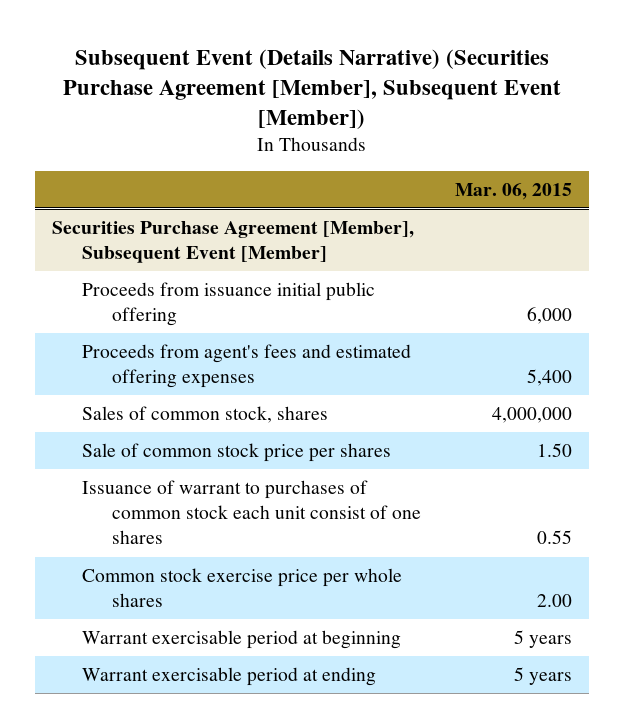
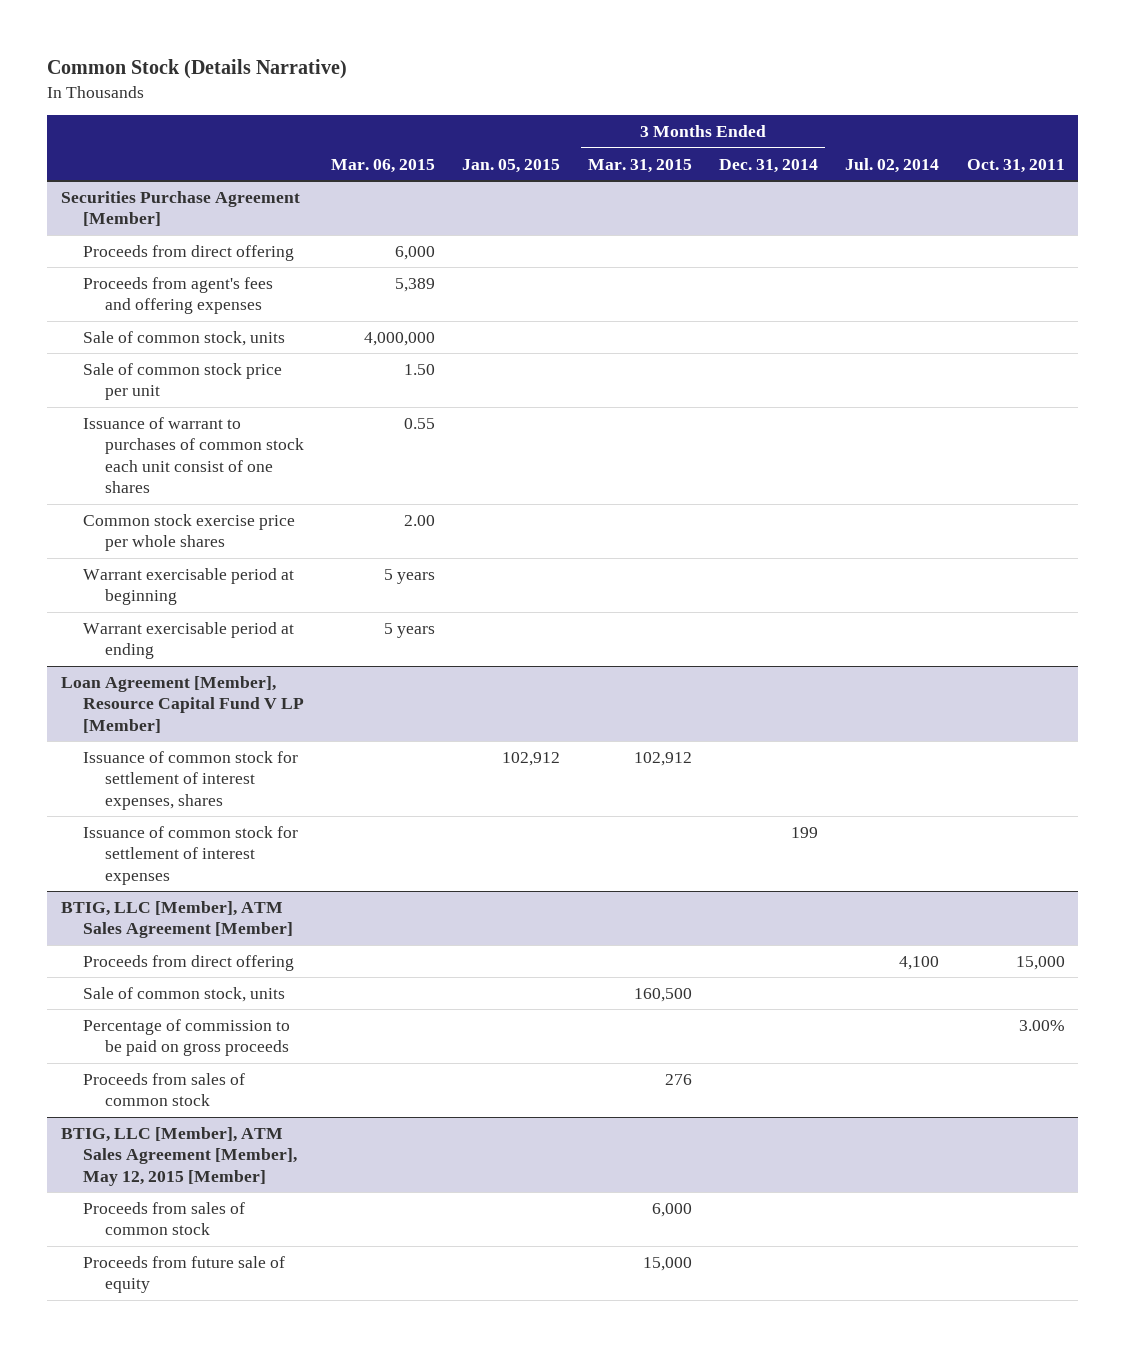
- Subsequent Event (Details Narrative) (Securities Purchase Agreement [Member], Subsequent Event [Member])
+ Common Stock (Details Narrative)
- | Mar. 06, 2015
+ | Mar. 06, 2015 | Jan. 05, 2015 | 3 Months Ended Mar. 31, 2015 | 3 Months Ended Dec. 31, 2014 | Jul. 02, 2014 | Oct. 31, 2011
- Securities Purchase Agreement [Member], Subsequent Event [Member]
- Proceeds from issuance initial public offering | 6,000
- Proceeds from agent's fees and estimated offering expenses | 5,400
- Sales of common stock, shares | 4,000,000
- Sale of common stock price per shares | 1.50
+ Securities Purchase Agreement [Member]
+ Proceeds from direct offering | 6,000 | | | | |
+ Proceeds from agent's fees and offering expenses | 5,389 | | | | |
+ Sale of common stock, units | 4,000,000 | | | | |
+ Sale of common stock price per unit | 1.50 | | | | |
+ Loan Agreement [Member], Resource Capital Fund V LP [Member]
+ Issuance of common stock for settlement of interest expenses, shares | | 102,912 | 102,912 | | |
+ Issuance of common stock for settlement of interest expenses | | | | 199 | |
+ BTIG, LLC [Member], ATM Sales Agreement [Member]
+ Proceeds from direct offering | | | | | 4,100 | 15,000
+ Sale of common stock, units | | | 160,500 | | |
+ Percentage of commission to be paid on gross proceeds | | | | | | 3.00%
+ Proceeds from sales of common stock | | | 276 | | |
+ BTIG, LLC [Member], ATM Sales Agreement [Member], May 12, 2015 [Member]
+ Proceeds from sales of common stock | | | 6,000 | | |
+ Proceeds from future sale of equity | | | 15,000 | | |

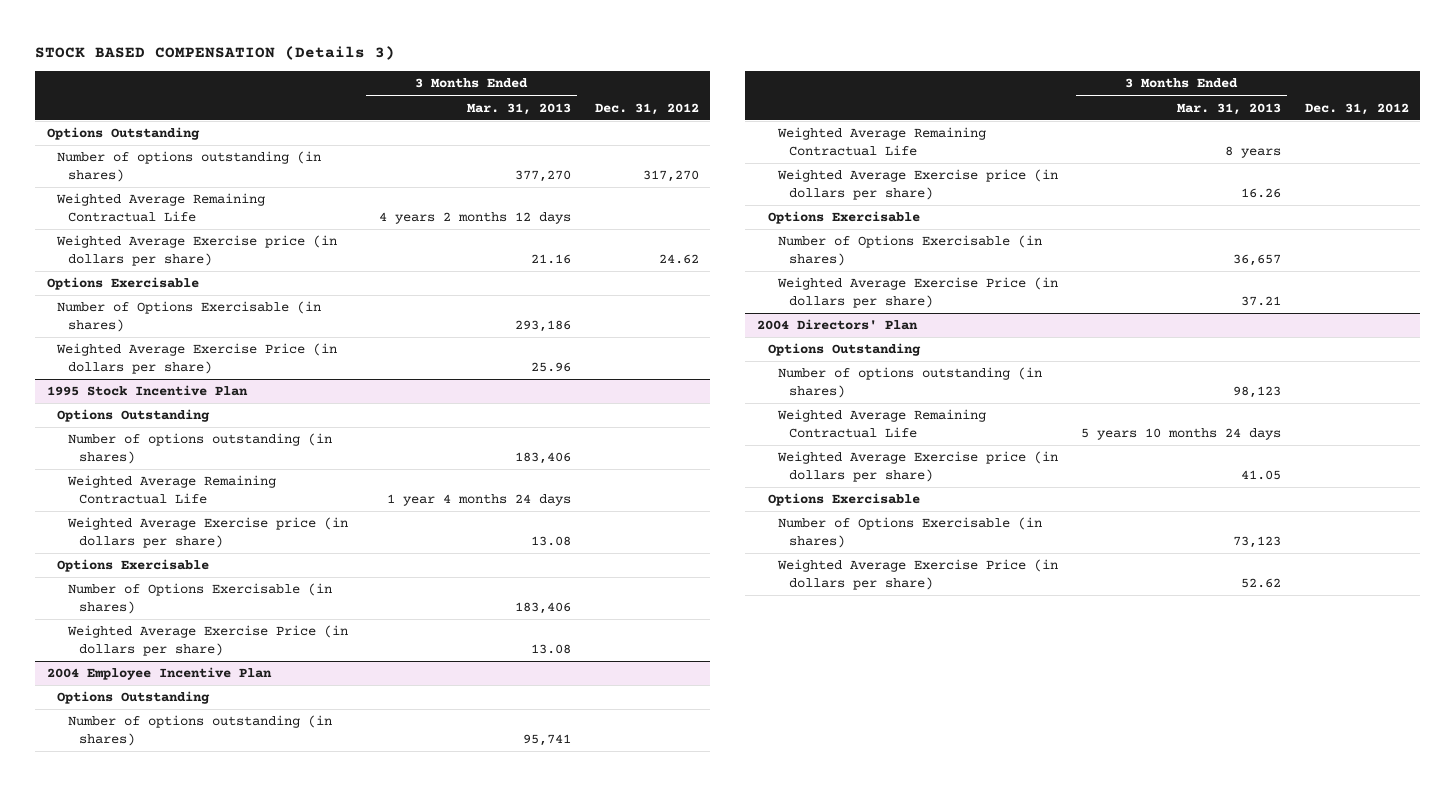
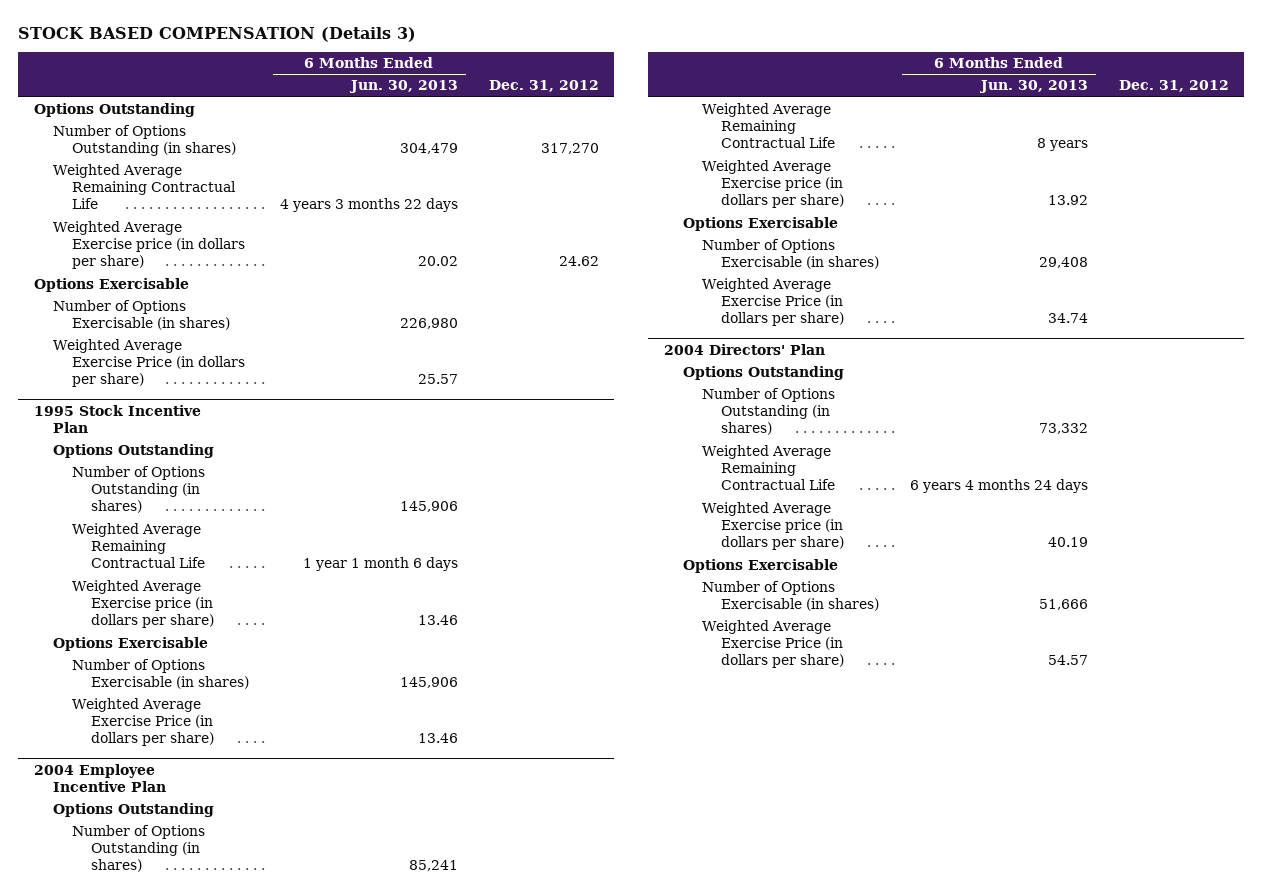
- | 3 Months Ended Mar. 31, 2013 | Dec. 31, 2012
+ | 6 Months Ended Jun. 30, 2013 | Dec. 31, 2012
- Number of options outstanding (in shares) | 377,270 | 317,270
+ Number of Options Outstanding (in shares) | 304,479 | 317,270
@ 1995 Stock Incentive Plan
- Number of options outstanding (in shares) | 183,406 |
+ Number of Options Outstanding (in shares) | 145,906 |
@ 2004 Employee Incentive Plan
- Number of options outstanding (in shares) | 95,741 |
+ Number of Options Outstanding (in shares) | 85,241 |
@ 2004 Directors' Plan
- Number of options outstanding (in shares) | 98,123 |
+ Number of Options Outstanding (in shares) | 73,332 |

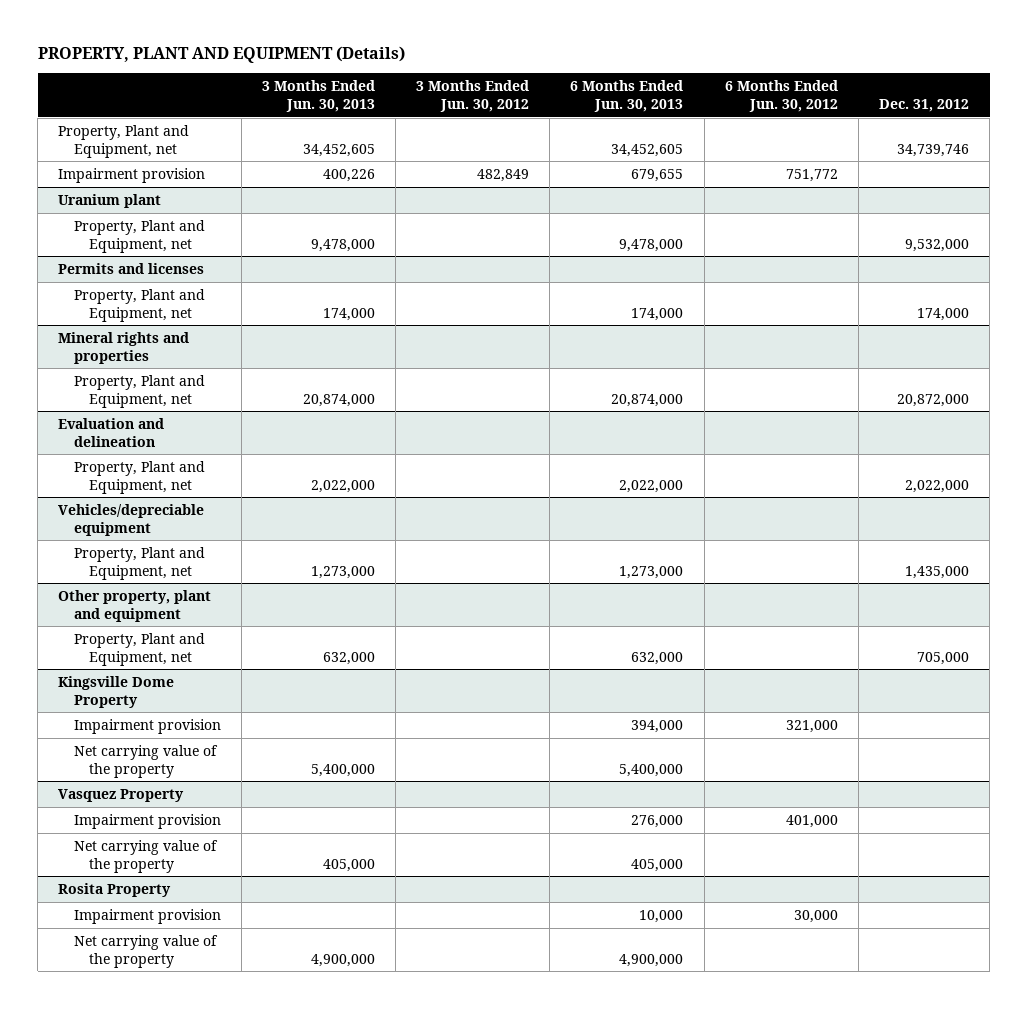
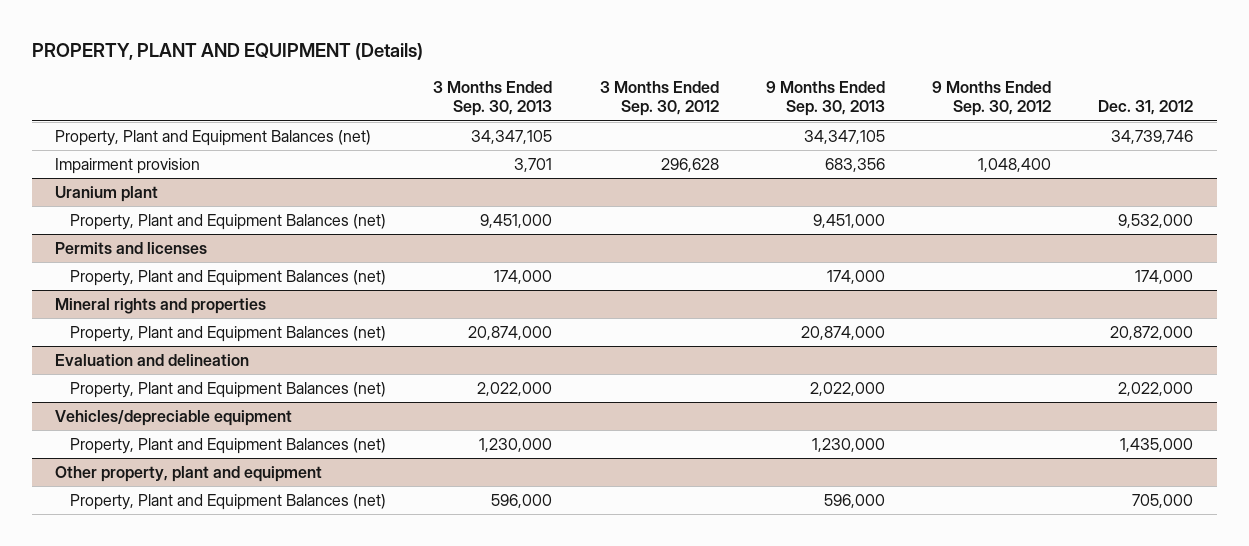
- | 3 Months Ended Jun. 30, 2013 | 3 Months Ended Jun. 30, 2012 | 6 Months Ended Jun. 30, 2013 | 6 Months Ended Jun. 30, 2012 | Dec. 31, 2012
+ | 3 Months Ended Sep. 30, 2013 | 3 Months Ended Sep. 30, 2012 | 9 Months Ended Sep. 30, 2013 | 9 Months Ended Sep. 30, 2012 | Dec. 31, 2012
- Property, Plant and Equipment, net | 34,452,605 | | 34,452,605 | | 34,739,746
+ Property, Plant and Equipment Balances (net) | 34,347,105 | | 34,347,105 | | 34,739,746
@ Uranium plant
- Property, Plant and Equipment, net | 9,478,000 | | 9,478,000 | | 9,532,000
+ Property, Plant and Equipment Balances (net) | 9,451,000 | | 9,451,000 | | 9,532,000
@ Permits and licenses
- Property, Plant and Equipment, net | 174,000 | | 174,000 | | 174,000
+ Property, Plant and Equipment Balances (net) | 174,000 | | 174,000 | | 174,000
@ Mineral rights and properties
- Property, Plant and Equipment, net | 20,874,000 | | 20,874,000 | | 20,872,000
+ Property, Plant and Equipment Balances (net) | 20,874,000 | | 20,874,000 | | 20,872,000
@ Evaluation and delineation
- Property, Plant and Equipment, net | 2,022,000 | | 2,022,000 | | 2,022,000
+ Property, Plant and Equipment Balances (net) | 2,022,000 | | 2,022,000 | | 2,022,000
@ Vehicles/depreciable equipment
- Property, Plant and Equipment, net | 1,273,000 | | 1,273,000 | | 1,435,000
+ Property, Plant and Equipment Balances (net) | 1,230,000 | | 1,230,000 | | 1,435,000
@ Other property, plant and equipment
- Property, Plant and Equipment, net | 632,000 | | 632,000 | | 705,000
- Kingsville Dome Property
- Impairment provision | | | 394,000 | 321,000 |
- Net carrying value of the property | 5,400,000 | | 5,400,000 | |
- Vasquez Property
- Impairment provision | | | 276,000 | 401,000 |
- Net carrying value of the property | 405,000 | | 405,000 | |
- Rosita Property
- Impairment provision | | | 10,000 | 30,000 |
- Net carrying value of the property | 4,900,000 | | 4,900,000 | |
@ Other property, plant and equipment
+ Property, Plant and Equipment Balances (net) | 596,000 | | 596,000 | | 705,000

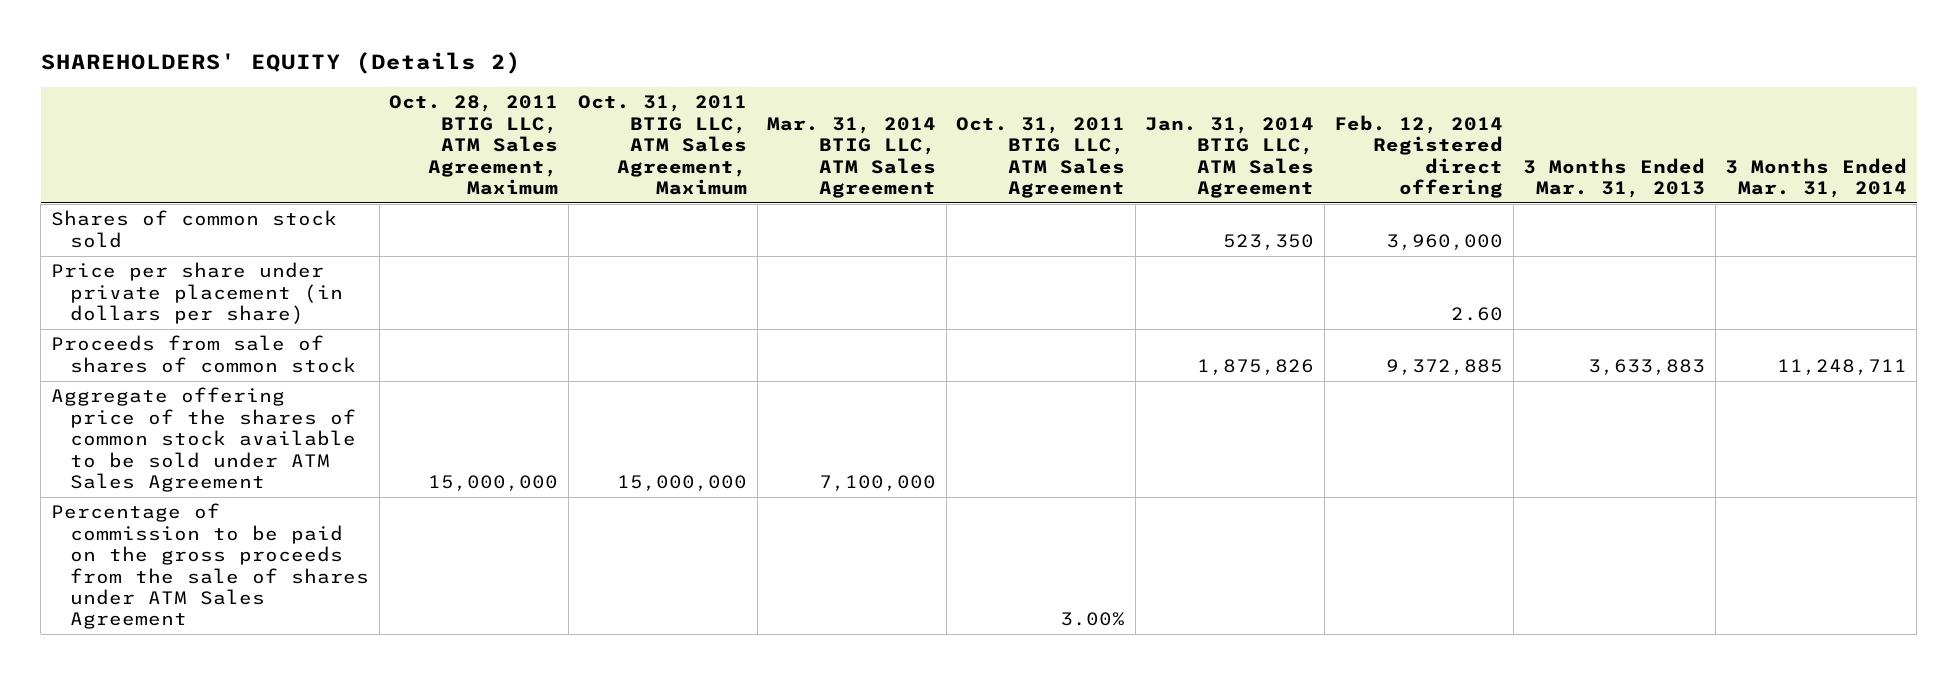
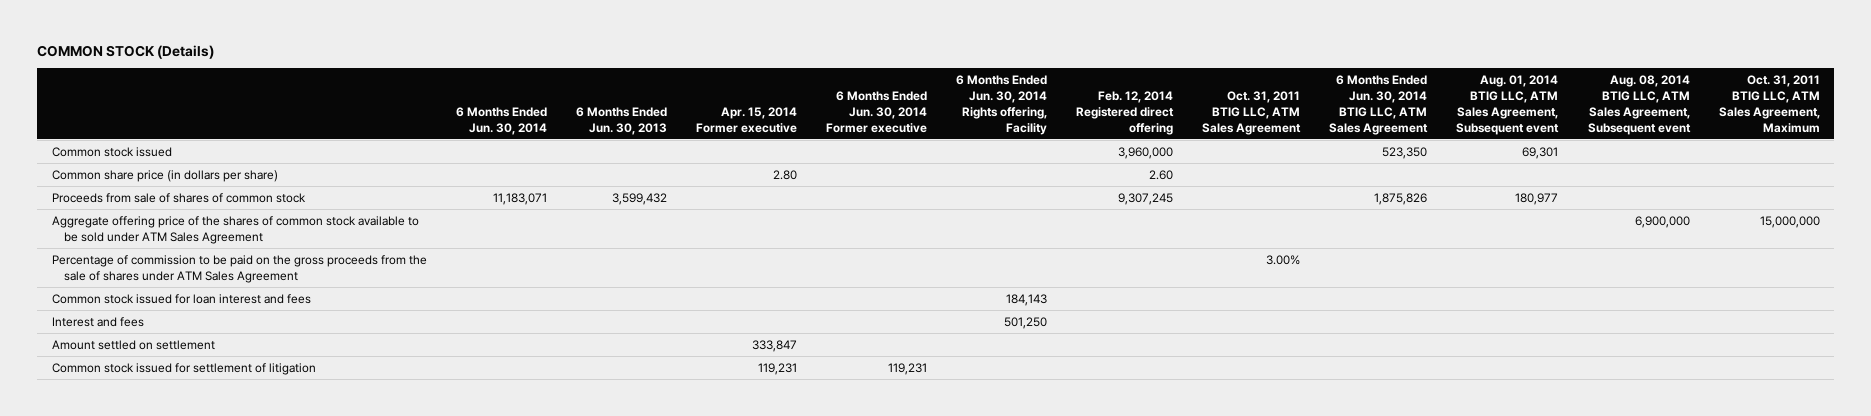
- SHAREHOLDERS' EQUITY (Details 2)
+ COMMON STOCK (Details)
- | Oct. 28, 2011 BTIG LLC, ATM Sales Agreement, Maximum | Oct. 31, 2011 BTIG LLC, ATM Sales Agreement, Maximum | Mar. 31, 2014 BTIG LLC, ATM Sales Agreement | Oct. 31, 2011 BTIG LLC, ATM Sales Agreement | Jan. 31, 2014 BTIG LLC, ATM Sales Agreement | Feb. 12, 2014 Registered direct offering | 3 Months Ended Mar. 31, 2013 | 3 Months Ended Mar. 31, 2014
+ | 6 Months Ended Jun. 30, 2014 | 6 Months Ended Jun. 30, 2013 | Apr. 15, 2014 Former executive | 6 Months Ended Jun. 30, 2014 Former executive | 6 Months Ended Jun. 30, 2014 Rights offering, Facility | Feb. 12, 2014 Registered direct offering | Oct. 31, 2011 BTIG LLC, ATM Sales Agreement | 6 Months Ended Jun. 30, 2014 BTIG LLC, ATM Sales Agreement | Aug. 01, 2014 BTIG LLC, ATM Sales Agreement, Subsequent event | Aug. 08, 2014 BTIG LLC, ATM Sales Agreement, Subsequent event | Oct. 31, 2011 BTIG LLC, ATM Sales Agreement, Maximum
- Shares of common stock sold | | | | | 523,350 | 3,960,000 | |
- Price per share under private placement (in dollars per share) | | | | | | 2.60 | |
- Proceeds from sale of shares of common stock | | | | | 1,875,826 | 9,372,885 | 3,633,883 | 11,248,711
+ Common stock issued | | | | | | 3,960,000 | | 523,350 | 69,301 | |
+ Common share price (in dollars per share) | | | 2.80 | | | 2.60 | | | | |
+ Proceeds from sale of shares of common stock | 11,183,071 | 3,599,432 | | | | 9,307,245 | | 1,875,826 | 180,977 | |
+ Common stock issued for loan interest and fees | | | | | 184,143 | | | | | |
+ Interest and fees | | | | | 501,250 | | | | | |
+ Amount settled on settlement | | | 333,847 | | | | | | | |
+ Common stock issued for settlement of litigation | | | 119,231 | 119,231 | | | | | | |

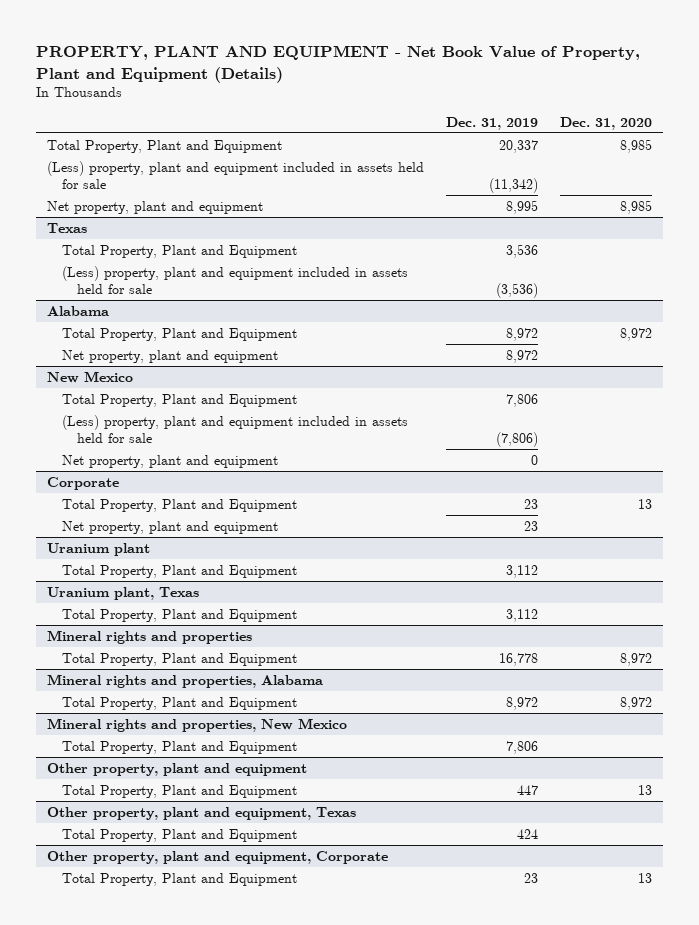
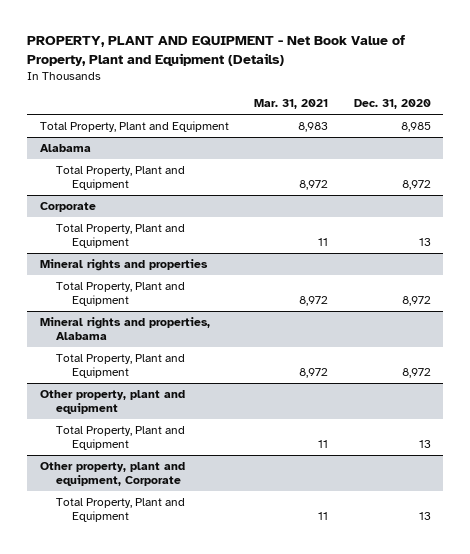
- | Dec. 31, 2019 | Dec. 31, 2020
+ | Mar. 31, 2021 | Dec. 31, 2020
- (Less) property, plant and equipment included in assets held for sale | (11,342) |
- Net property, plant and equipment | 8,995 | 8,985
- Texas
- Total Property, Plant and Equipment | 3,536 |
- (Less) property, plant and equipment included in assets held for sale | (3,536) |
@ Alabama
- Net property, plant and equipment | 8,972 |
- New Mexico
- Total Property, Plant and Equipment | 7,806 |
- (Less) property, plant and equipment included in assets held for sale | (7,806) |
- Net property, plant and equipment | 0 |
@ Corporate
- Net property, plant and equipment | 23 |
- Uranium plant
- Total Property, Plant and Equipment | 3,112 |
- Uranium plant, Texas
- Total Property, Plant and Equipment | 3,112 |
- Mineral rights and properties, New Mexico
- Total Property, Plant and Equipment | 7,806 |
- Other property, plant and equipment, Texas
- Total Property, Plant and Equipment | 424 |

